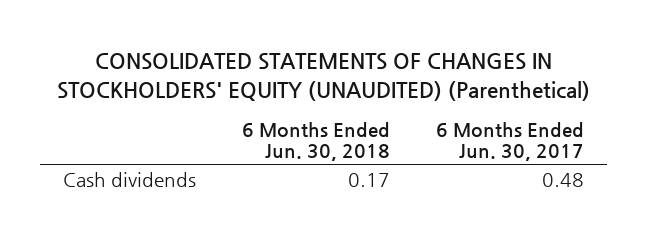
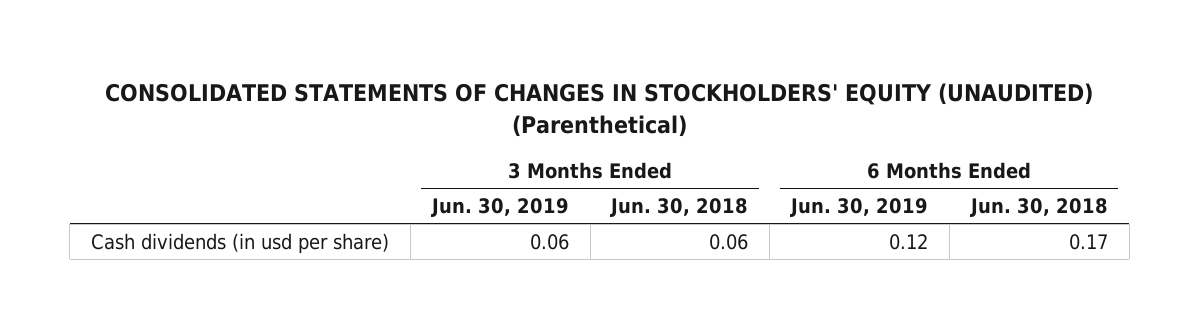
- | 6 Months Ended Jun. 30, 2018 | 6 Months Ended Jun. 30, 2017
+ | 3 Months Ended Jun. 30, 2019 | 3 Months Ended Jun. 30, 2018 | 6 Months Ended Jun. 30, 2019 | 6 Months Ended Jun. 30, 2018
- Cash dividends | 0.17 | 0.48
+ Cash dividends (in usd per share) | 0.06 | 0.06 | 0.12 | 0.17

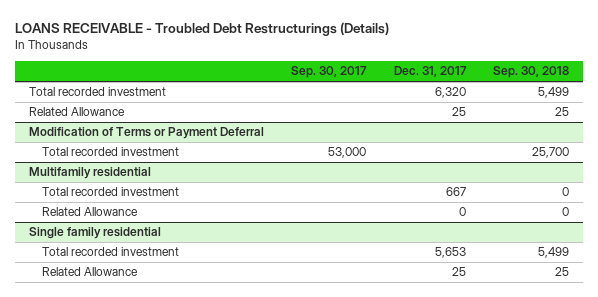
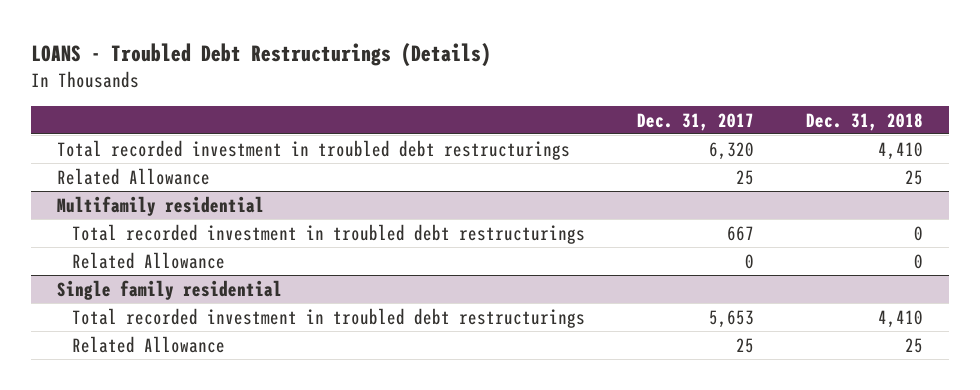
- LOANS RECEIVABLE - Troubled Debt Restructurings (Details)
+ LOANS - Troubled Debt Restructurings (Details)
- | Sep. 30, 2017 | Dec. 31, 2017 | Sep. 30, 2018
+ | Dec. 31, 2017 | Dec. 31, 2018
- Total recorded investment | | 6,320 | 5,499
+ Total recorded investment in troubled debt restructurings | 6,320 | 4,410
- Modification of Terms or Payment Deferral
- Total recorded investment | 53,000 | | 25,700
@ Multifamily residential
- Total recorded investment | | 667 | 0
+ Total recorded investment in troubled debt restructurings | 667 | 0
@ Single family residential
- Total recorded investment | | 5,653 | 5,499
+ Total recorded investment in troubled debt restructurings | 5,653 | 4,410

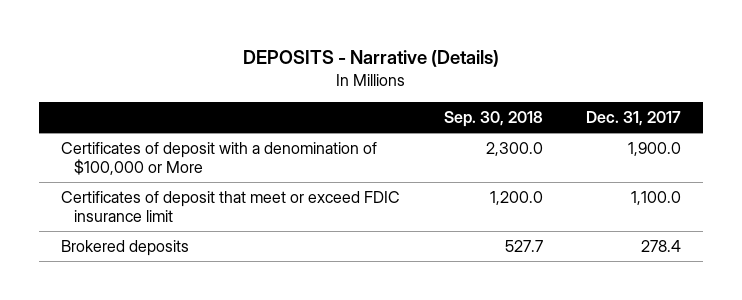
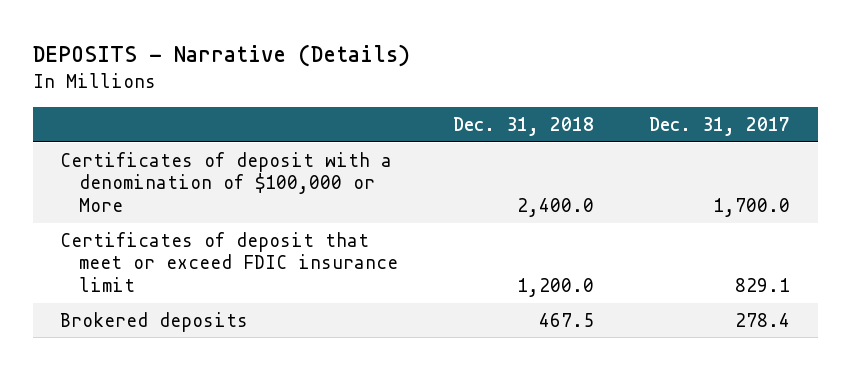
- | Sep. 30, 2018 | Dec. 31, 2017
+ | Dec. 31, 2018 | Dec. 31, 2017
- Certificates of deposit with a denomination of $100,000 or More | 2,300.0 | 1,900.0
- Certificates of deposit that meet or exceed FDIC insurance limit | 1,200.0 | 1,100.0
+ Certificates of deposit with a denomination of $100,000 or More | 2,400.0 | 1,700.0
+ Certificates of deposit that meet or exceed FDIC insurance limit | 1,200.0 | 829.1

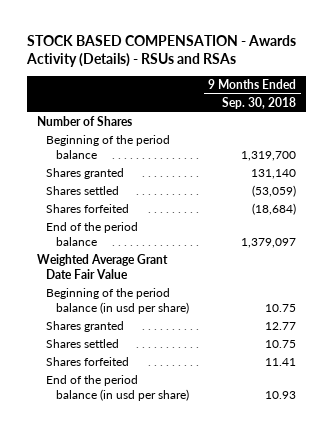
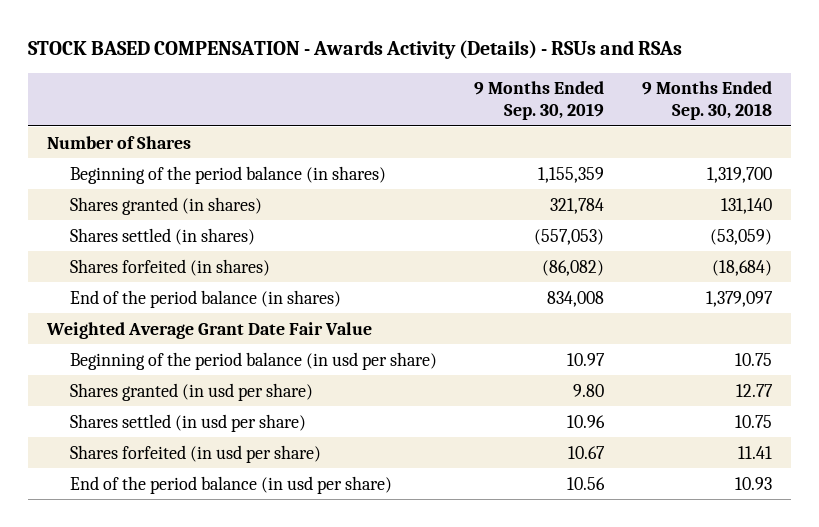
- | 9 Months Ended Sep. 30, 2018
+ | 9 Months Ended Sep. 30, 2019 | 9 Months Ended Sep. 30, 2018
- Beginning of the period balance | 1,319,700
- Shares granted | 131,140
- Shares settled | (53,059)
- Shares forfeited | (18,684)
- End of the period balance | 1,379,097
+ Beginning of the period balance (in shares) | 1,155,359 | 1,319,700
+ Shares granted (in shares) | 321,784 | 131,140
+ Shares settled (in shares) | (557,053) | (53,059)
+ Shares forfeited (in shares) | (86,082) | (18,684)
+ End of the period balance (in shares) | 834,008 | 1,379,097
- Shares granted | 12.77
- Shares settled | 10.75
- Shares forfeited | 11.41
+ Shares granted (in usd per share) | 9.80 | 12.77
+ Shares settled (in usd per share) | 10.96 | 10.75
+ Shares forfeited (in usd per share) | 10.67 | 11.41

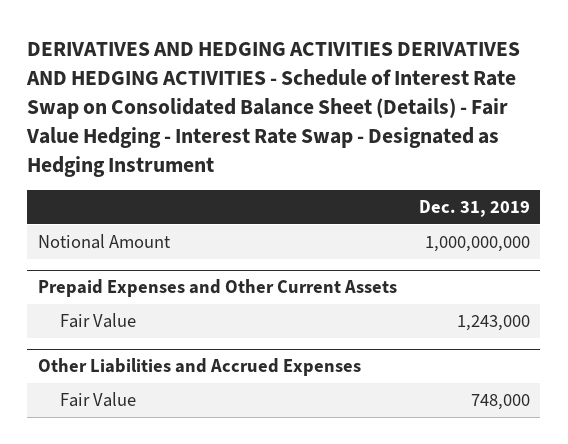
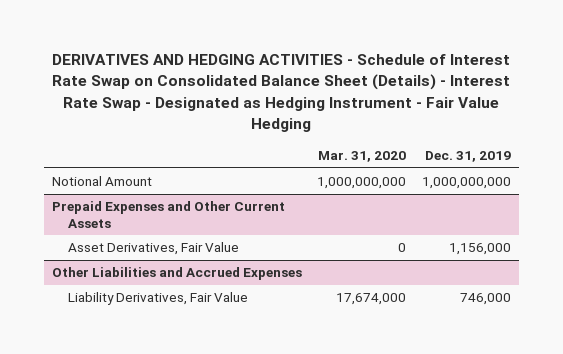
- DERIVATIVES AND HEDGING ACTIVITIES DERIVATIVES AND HEDGING ACTIVITIES - Schedule of Interest Rate Swap on Consolidated Balance Sheet (Details) - Fair Value Hedging - Interest Rate Swap - Designated as Hedging Instrument
+ DERIVATIVES AND HEDGING ACTIVITIES - Schedule of Interest Rate Swap on Consolidated Balance Sheet (Details) - Interest Rate Swap - Designated as Hedging Instrument - Fair Value Hedging
- | Dec. 31, 2019
+ | Mar. 31, 2020 | Dec. 31, 2019
@ Prepaid Expenses and Other Current Assets
- Fair Value | 1,243,000
+ Asset Derivatives, Fair Value | 0 | 1,156,000
@ Other Liabilities and Accrued Expenses
- Fair Value | 748,000
+ Liability Derivatives, Fair Value | 17,674,000 | 746,000

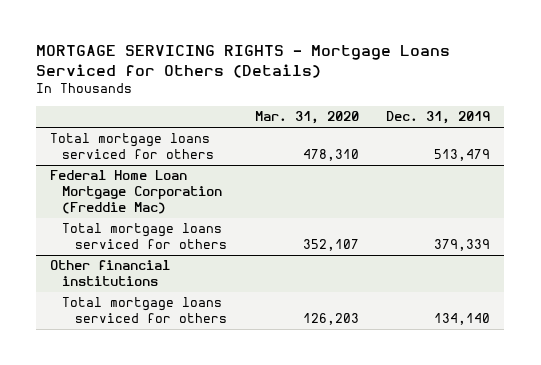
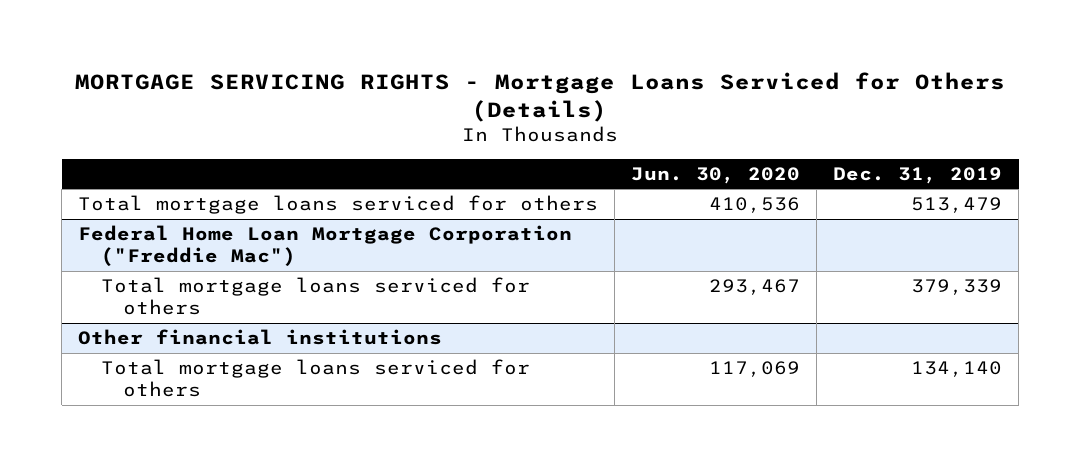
- | Mar. 31, 2020 | Dec. 31, 2019
+ | Jun. 30, 2020 | Dec. 31, 2019
- Federal Home Loan Mortgage Corporation (Freddie Mac)
+ Federal Home Loan Mortgage Corporation ("Freddie Mac")

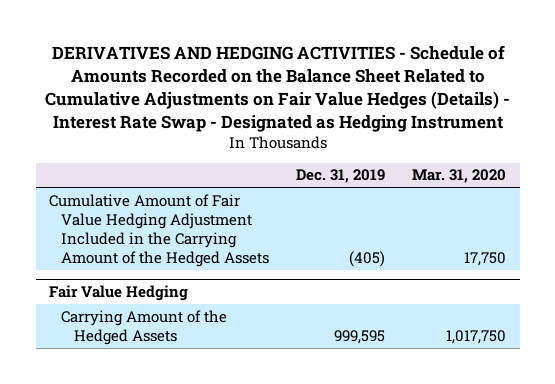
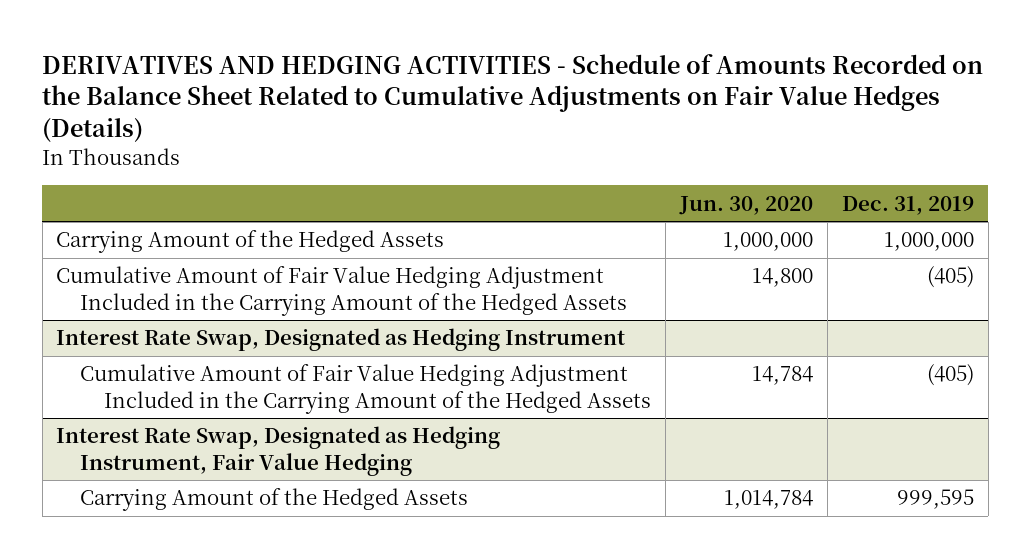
- DERIVATIVES AND HEDGING ACTIVITIES - Schedule of Amounts Recorded on the Balance Sheet Related to Cumulative Adjustments on Fair Value Hedges (Details) - Interest Rate Swap - Designated as Hedging Instrument
+ DERIVATIVES AND HEDGING ACTIVITIES - Schedule of Amounts Recorded on the Balance Sheet Related to Cumulative Adjustments on Fair Value Hedges (Details)
- | Dec. 31, 2019 | Mar. 31, 2020
+ | Jun. 30, 2020 | Dec. 31, 2019
+ Carrying Amount of the Hedged Assets | 1,000,000 | 1,000,000
- Fair Value Hedging
+ Interest Rate Swap, Designated as Hedging Instrument
+ Cumulative Amount of Fair Value Hedging Adjustment Included in the Carrying Amount of the Hedged Assets | 14,784 | (405)
+ Interest Rate Swap, Designated as Hedging Instrument, Fair Value Hedging

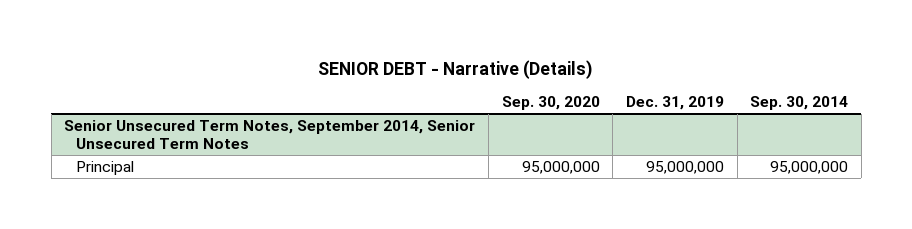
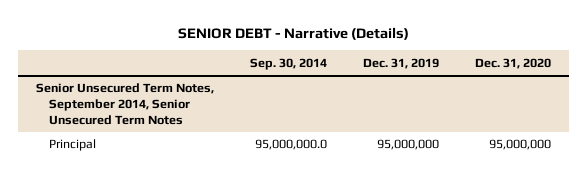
- | Sep. 30, 2020 | Dec. 31, 2019 | Sep. 30, 2014
+ | Sep. 30, 2014 | Dec. 31, 2019 | Dec. 31, 2020
@ Senior Unsecured Term Notes, September 2014, Senior Unsecured Term Notes
- Principal | 95,000,000 | 95,000,000 | 95,000,000
+ Principal | 95,000,000.0 | 95,000,000 | 95,000,000

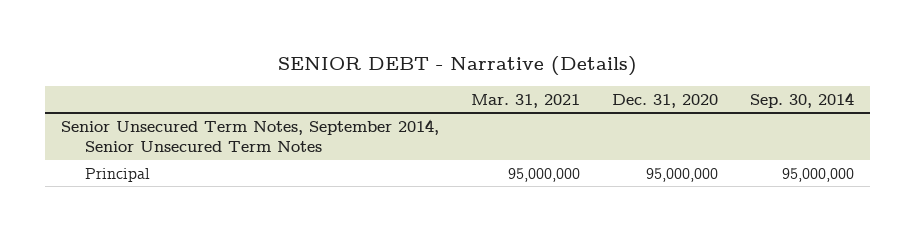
- | Sep. 30, 2014 | Dec. 31, 2019 | Dec. 31, 2020
+ | Mar. 31, 2021 | Dec. 31, 2020 | Sep. 30, 2014
@ Senior Unsecured Term Notes, September 2014, Senior Unsecured Term Notes
- Principal | 95,000,000.0 | 95,000,000 | 95,000,000
+ Principal | 95,000,000 | 95,000,000 | 95,000,000

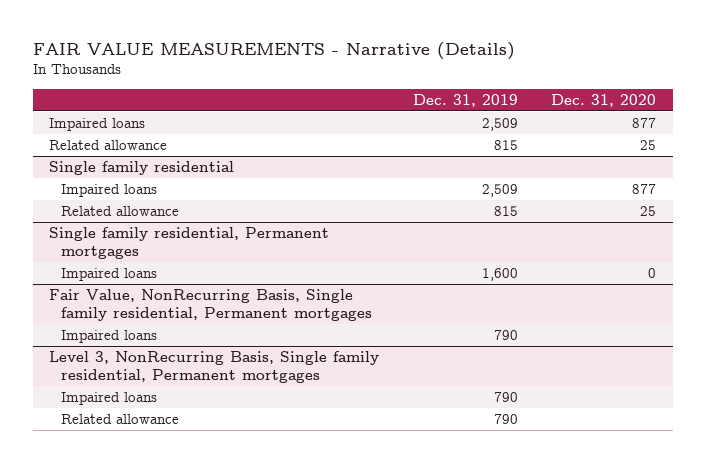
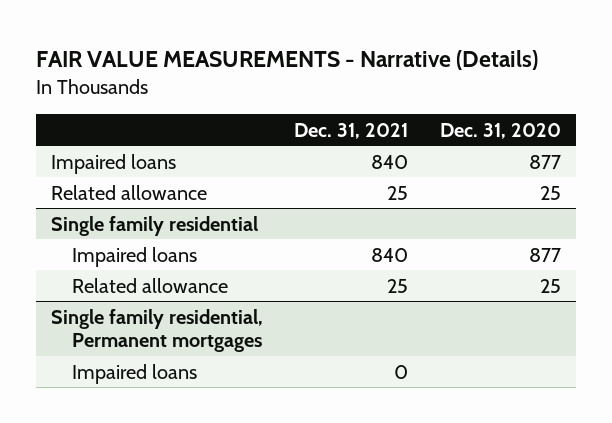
- | Dec. 31, 2019 | Dec. 31, 2020
+ | Dec. 31, 2021 | Dec. 31, 2020
@ Single family residential, Permanent mortgages
- Impaired loans | 1,600 | 0
- Fair Value, NonRecurring Basis, Single family residential, Permanent mortgages
- Level 3, NonRecurring Basis, Single family residential, Permanent mortgages
- Impaired loans | 790 |
- Related allowance | 790 |

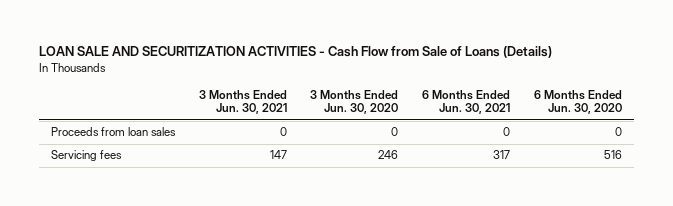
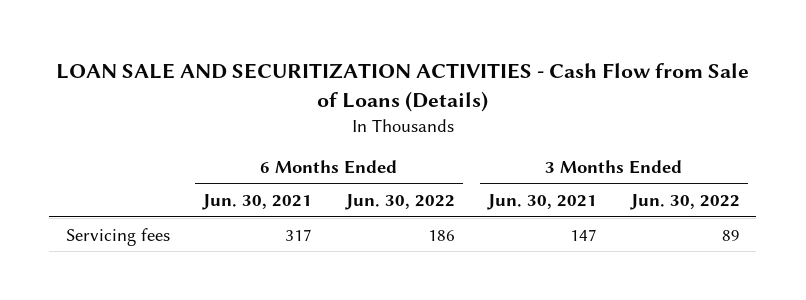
- | 3 Months Ended Jun. 30, 2021 | 3 Months Ended Jun. 30, 2020 | 6 Months Ended Jun. 30, 2021 | 6 Months Ended Jun. 30, 2020
+ | 6 Months Ended Jun. 30, 2021 | 6 Months Ended Jun. 30, 2022 | 3 Months Ended Jun. 30, 2021 | 3 Months Ended Jun. 30, 2022
- Proceeds from loan sales | 0 | 0 | 0 | 0

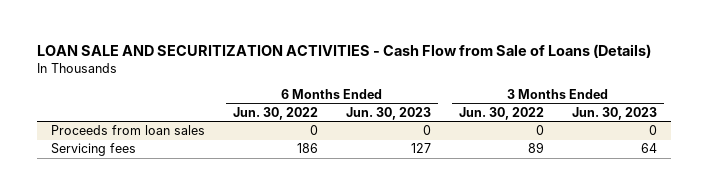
- | 6 Months Ended Jun. 30, 2021 | 6 Months Ended Jun. 30, 2022 | 3 Months Ended Jun. 30, 2021 | 3 Months Ended Jun. 30, 2022
+ | 6 Months Ended Jun. 30, 2022 | 6 Months Ended Jun. 30, 2023 | 3 Months Ended Jun. 30, 2022 | 3 Months Ended Jun. 30, 2023
+ Proceeds from loan sales | 0 | 0 | 0 | 0

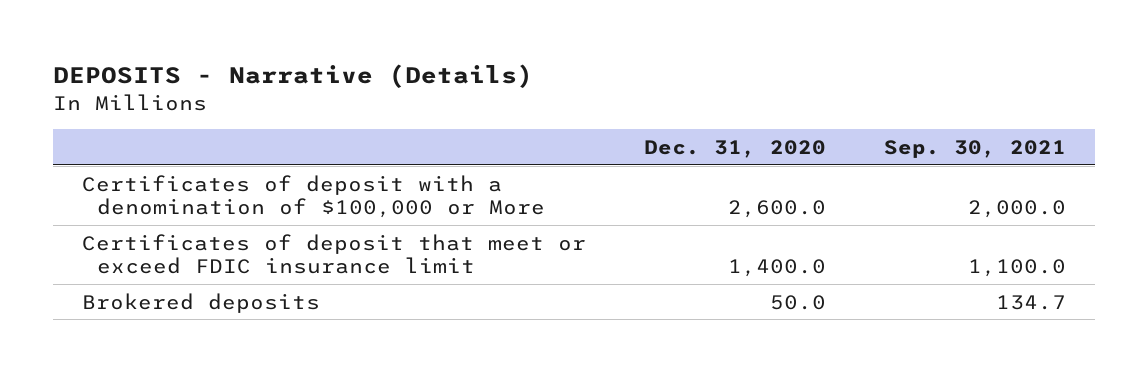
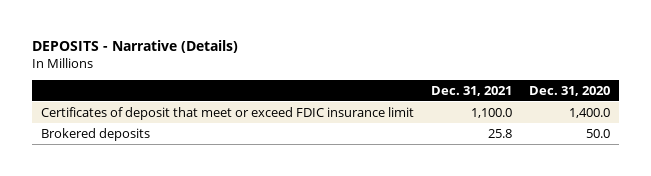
- | Dec. 31, 2020 | Sep. 30, 2021
+ | Dec. 31, 2021 | Dec. 31, 2020
- Certificates of deposit with a denomination of $100,000 or More | 2,600.0 | 2,000.0

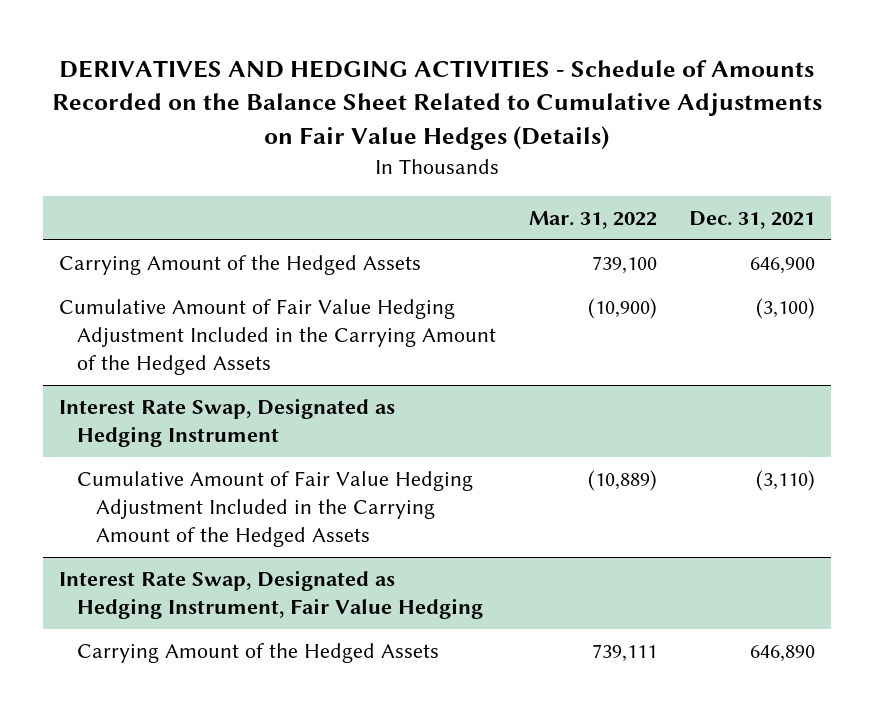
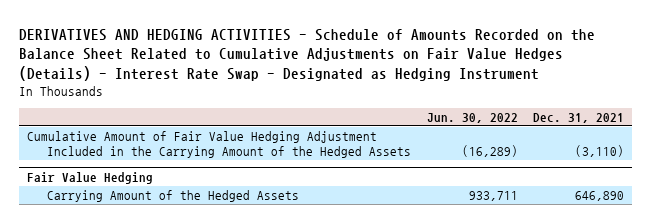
- DERIVATIVES AND HEDGING ACTIVITIES - Schedule of Amounts Recorded on the Balance Sheet Related to Cumulative Adjustments on Fair Value Hedges (Details)
+ DERIVATIVES AND HEDGING ACTIVITIES - Schedule of Amounts Recorded on the Balance Sheet Related to Cumulative Adjustments on Fair Value Hedges (Details) - Interest Rate Swap - Designated as Hedging Instrument
- | Mar. 31, 2022 | Dec. 31, 2021
+ | Jun. 30, 2022 | Dec. 31, 2021
- Carrying Amount of the Hedged Assets | 739,100 | 646,900
- Cumulative Amount of Fair Value Hedging Adjustment Included in the Carrying Amount of the Hedged Assets | (10,900) | (3,100)
- Interest Rate Swap, Designated as Hedging Instrument
- Interest Rate Swap, Designated as Hedging Instrument, Fair Value Hedging
+ Fair Value Hedging

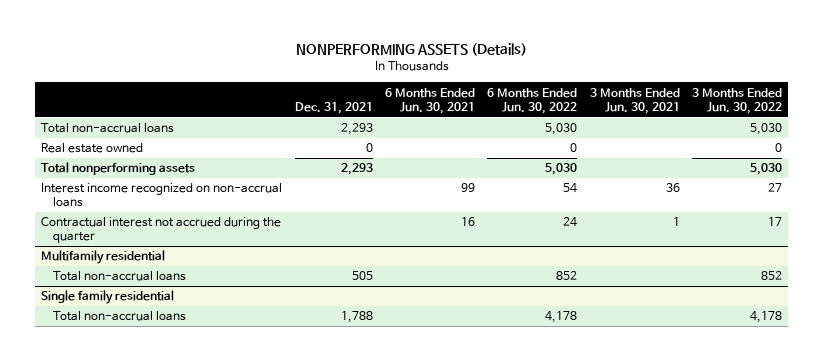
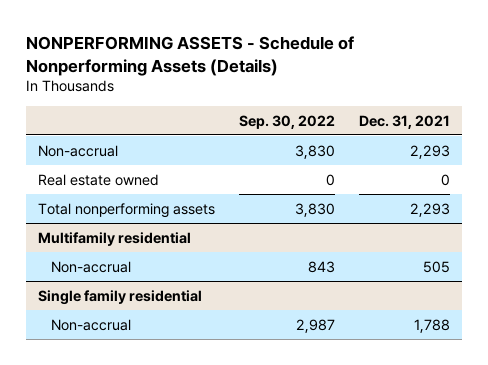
- NONPERFORMING ASSETS (Details)
+ NONPERFORMING ASSETS - Schedule of Nonperforming Assets (Details)
- | Dec. 31, 2021 | 6 Months Ended Jun. 30, 2021 | 6 Months Ended Jun. 30, 2022 | 3 Months Ended Jun. 30, 2021 | 3 Months Ended Jun. 30, 2022
+ | Sep. 30, 2022 | Dec. 31, 2021
- Total non-accrual loans | 2,293 | | 5,030 | | 5,030
+ Non-accrual | 3,830 | 2,293
- Interest income recognized on non-accrual loans | | 99 | 54 | 36 | 27
- Contractual interest not accrued during the quarter | | 16 | 24 | 1 | 17
@ Multifamily residential
- Total non-accrual loans | 505 | | 852 | | 852
+ Non-accrual | 843 | 505
@ Single family residential
- Total non-accrual loans | 1,788 | | 4,178 | | 4,178
+ Non-accrual | 2,987 | 1,788

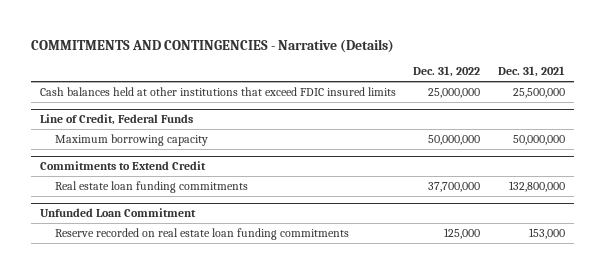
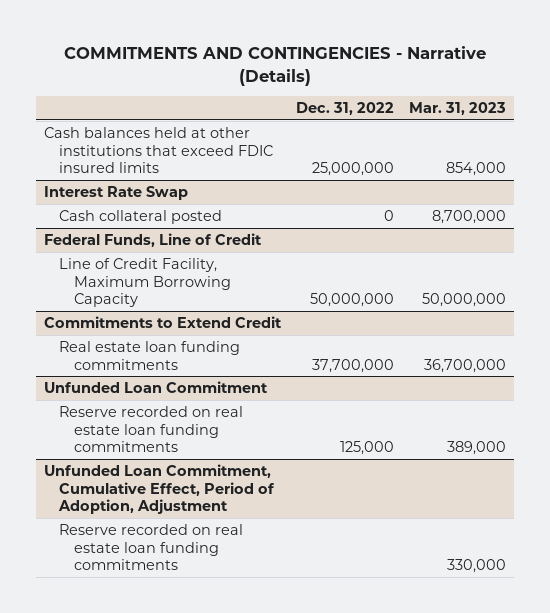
- | Dec. 31, 2022 | Dec. 31, 2021
+ | Dec. 31, 2022 | Mar. 31, 2023
- Line of Credit, Federal Funds
- Maximum borrowing capacity | 50,000,000 | 50,000,000
+ Interest Rate Swap
+ Cash collateral posted | 0 | 8,700,000
+ Federal Funds, Line of Credit
+ Line of Credit Facility, Maximum Borrowing Capacity | 50,000,000 | 50,000,000
+ Unfunded Loan Commitment, Cumulative Effect, Period of Adoption, Adjustment
+ Reserve recorded on real estate loan funding commitments | | 330,000

